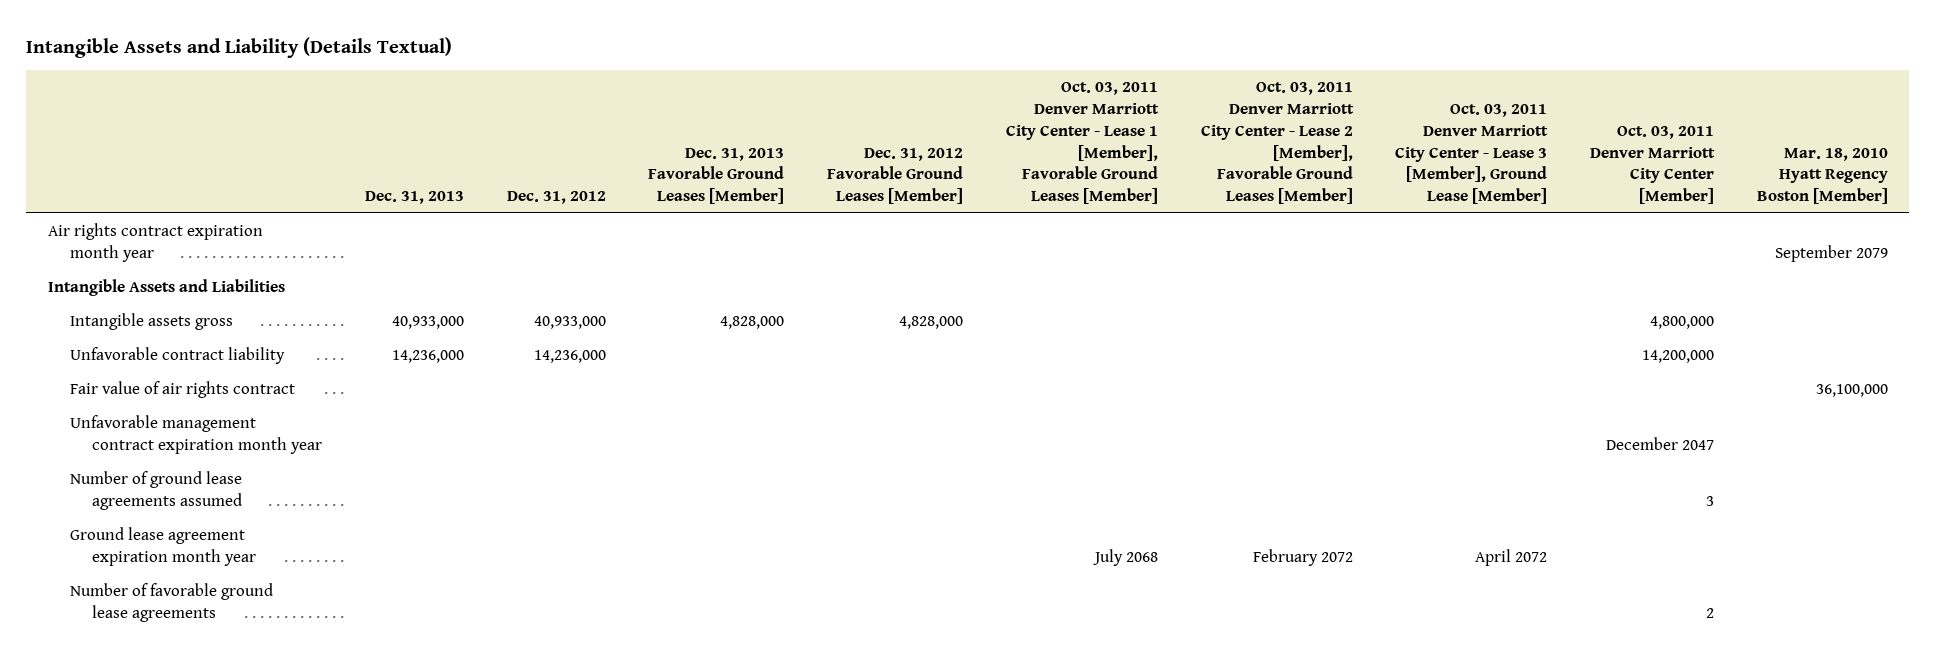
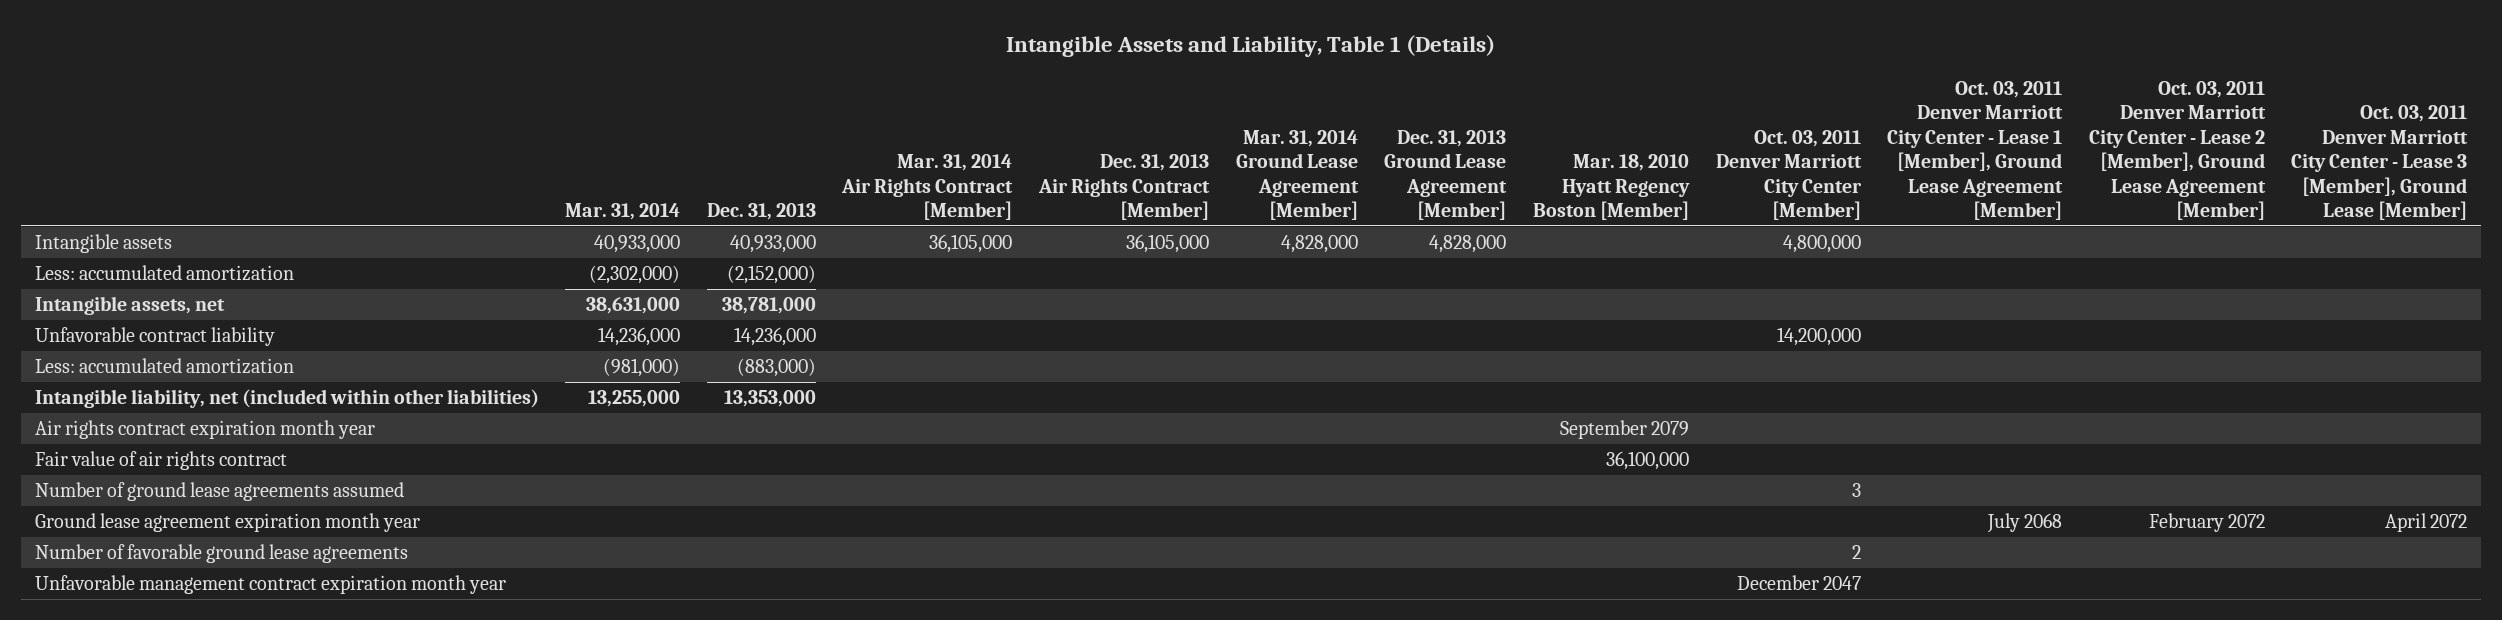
- Intangible Assets and Liability (Details Textual)
+ Intangible Assets and Liability, Table 1 (Details)
- | Dec. 31, 2013 | Dec. 31, 2012 | Dec. 31, 2013 Favorable Ground Leases [Member] | Dec. 31, 2012 Favorable Ground Leases [Member] | Oct. 03, 2011 Denver Marriott City Center - Lease 1 [Member], Favorable Ground Leases [Member] | Oct. 03, 2011 Denver Marriott City Center - Lease 2 [Member], Favorable Ground Leases [Member] | Oct. 03, 2011 Denver Marriott City Center - Lease 3 [Member], Ground Lease [Member] | Oct. 03, 2011 Denver Marriott City Center [Member] | Mar. 18, 2010 Hyatt Regency Boston [Member]
+ | Mar. 31, 2014 | Dec. 31, 2013 | Mar. 31, 2014 Air Rights Contract [Member] | Dec. 31, 2013 Air Rights Contract [Member] | Mar. 31, 2014 Ground Lease Agreement [Member] | Dec. 31, 2013 Ground Lease Agreement [Member] | Mar. 18, 2010 Hyatt Regency Boston [Member] | Oct. 03, 2011 Denver Marriott City Center [Member] | Oct. 03, 2011 Denver Marriott City Center - Lease 1 [Member], Ground Lease Agreement [Member] | Oct. 03, 2011 Denver Marriott City Center - Lease 2 [Member], Ground Lease Agreement [Member] | Oct. 03, 2011 Denver Marriott City Center - Lease 3 [Member], Ground Lease [Member]
- Intangible Assets and Liabilities
- Intangible assets gross | 40,933,000 | 40,933,000 | 4,828,000 | 4,828,000 | | | | 4,800,000 |
+ Intangible assets | 40,933,000 | 40,933,000 | 36,105,000 | 36,105,000 | 4,828,000 | 4,828,000 | | 4,800,000 | | |
+ Less: accumulated amortization | (2,302,000) | (2,152,000) | | | | | | | | |
+ Intangible assets, net | 38,631,000 | 38,781,000 | | | | | | | | |
+ Less: accumulated amortization | (981,000) | (883,000) | | | | | | | | |
+ Intangible liability, net (included within other liabilities) | 13,255,000 | 13,353,000 | | | | | | | | |
moved down: Air rights contract expiration month year | | | | | | | September 2079 | | | |
moved down: Unfavorable management contract expiration month year | | | | | | | | December 2047 | | |

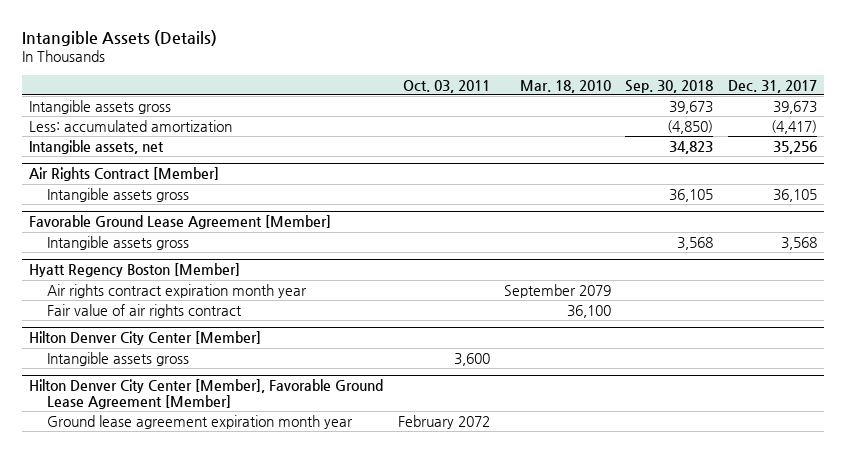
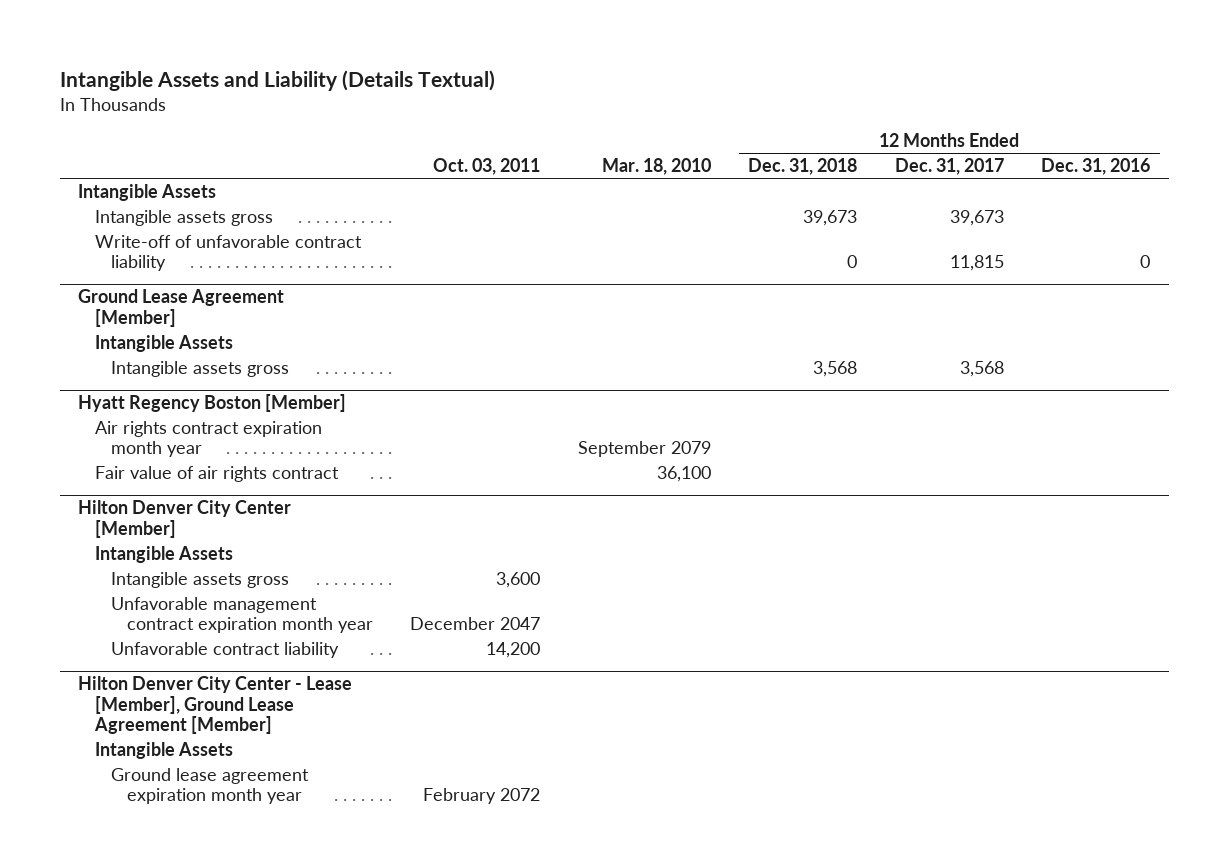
- Intangible Assets (Details)
+ Intangible Assets and Liability (Details Textual)
- | Oct. 03, 2011 | Mar. 18, 2010 | Sep. 30, 2018 | Dec. 31, 2017
+ | Oct. 03, 2011 | Mar. 18, 2010 | 12 Months Ended Dec. 31, 2018 | 12 Months Ended Dec. 31, 2017 | 12 Months Ended Dec. 31, 2016
+ Intangible Assets
- Less: accumulated amortization | | | (4,850) | (4,417)
- Intangible assets, net | | | 34,823 | 35,256
- Air Rights Contract [Member]
- Intangible assets gross | | | 36,105 | 36,105
- Favorable Ground Lease Agreement [Member]
+ Write-off of unfavorable contract liability | | | 0 | 11,815 | 0
+ Ground Lease Agreement [Member]
+ Intangible Assets
@ Hilton Denver City Center [Member]
+ Intangible Assets
- Hilton Denver City Center [Member], Favorable Ground Lease Agreement [Member]
@ Hilton Denver City Center [Member]
+ Unfavorable management contract expiration month year | December 2047 | | | |
+ Unfavorable contract liability | 14,200 | | | |
+ Hilton Denver City Center - Lease [Member], Ground Lease Agreement [Member]
+ Intangible Assets

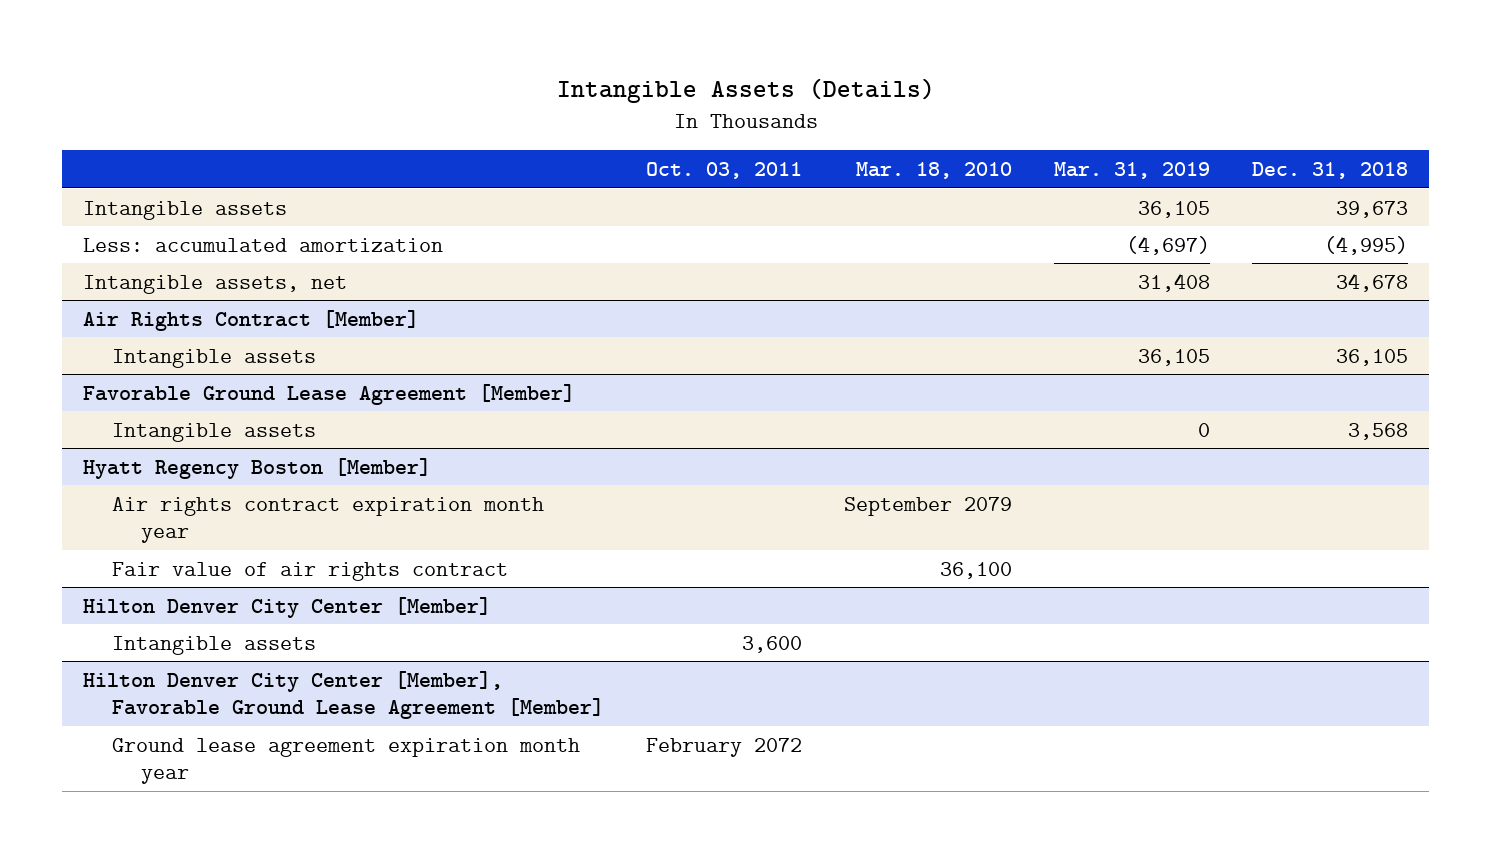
- Intangible Assets and Liability (Details Textual)
+ Intangible Assets (Details)
- | Oct. 03, 2011 | Mar. 18, 2010 | 12 Months Ended Dec. 31, 2018 | 12 Months Ended Dec. 31, 2017 | 12 Months Ended Dec. 31, 2016
+ | Oct. 03, 2011 | Mar. 18, 2010 | Mar. 31, 2019 | Dec. 31, 2018
- Intangible Assets
- Intangible assets gross | | | 39,673 | 39,673 |
- Write-off of unfavorable contract liability | | | 0 | 11,815 | 0
- Ground Lease Agreement [Member]
- Intangible Assets
- Intangible assets gross | | | 3,568 | 3,568 |
+ Intangible assets | | | 36,105 | 39,673
+ Less: accumulated amortization | | | (4,697) | (4,995)
+ Intangible assets, net | | | 31,408 | 34,678
+ Air Rights Contract [Member]
+ Intangible assets | | | 36,105 | 36,105
+ Favorable Ground Lease Agreement [Member]
+ Intangible assets | | | 0 | 3,568
@ Hilton Denver City Center [Member]
- Intangible Assets
- Intangible assets gross | 3,600 | | | |
- Unfavorable management contract expiration month year | December 2047 | | | |
- Unfavorable contract liability | 14,200 | | | |
- Hilton Denver City Center - Lease [Member], Ground Lease Agreement [Member]
- Intangible Assets
@ Hilton Denver City Center [Member]
+ Intangible assets | 3,600 | | |
+ Hilton Denver City Center [Member], Favorable Ground Lease Agreement [Member]

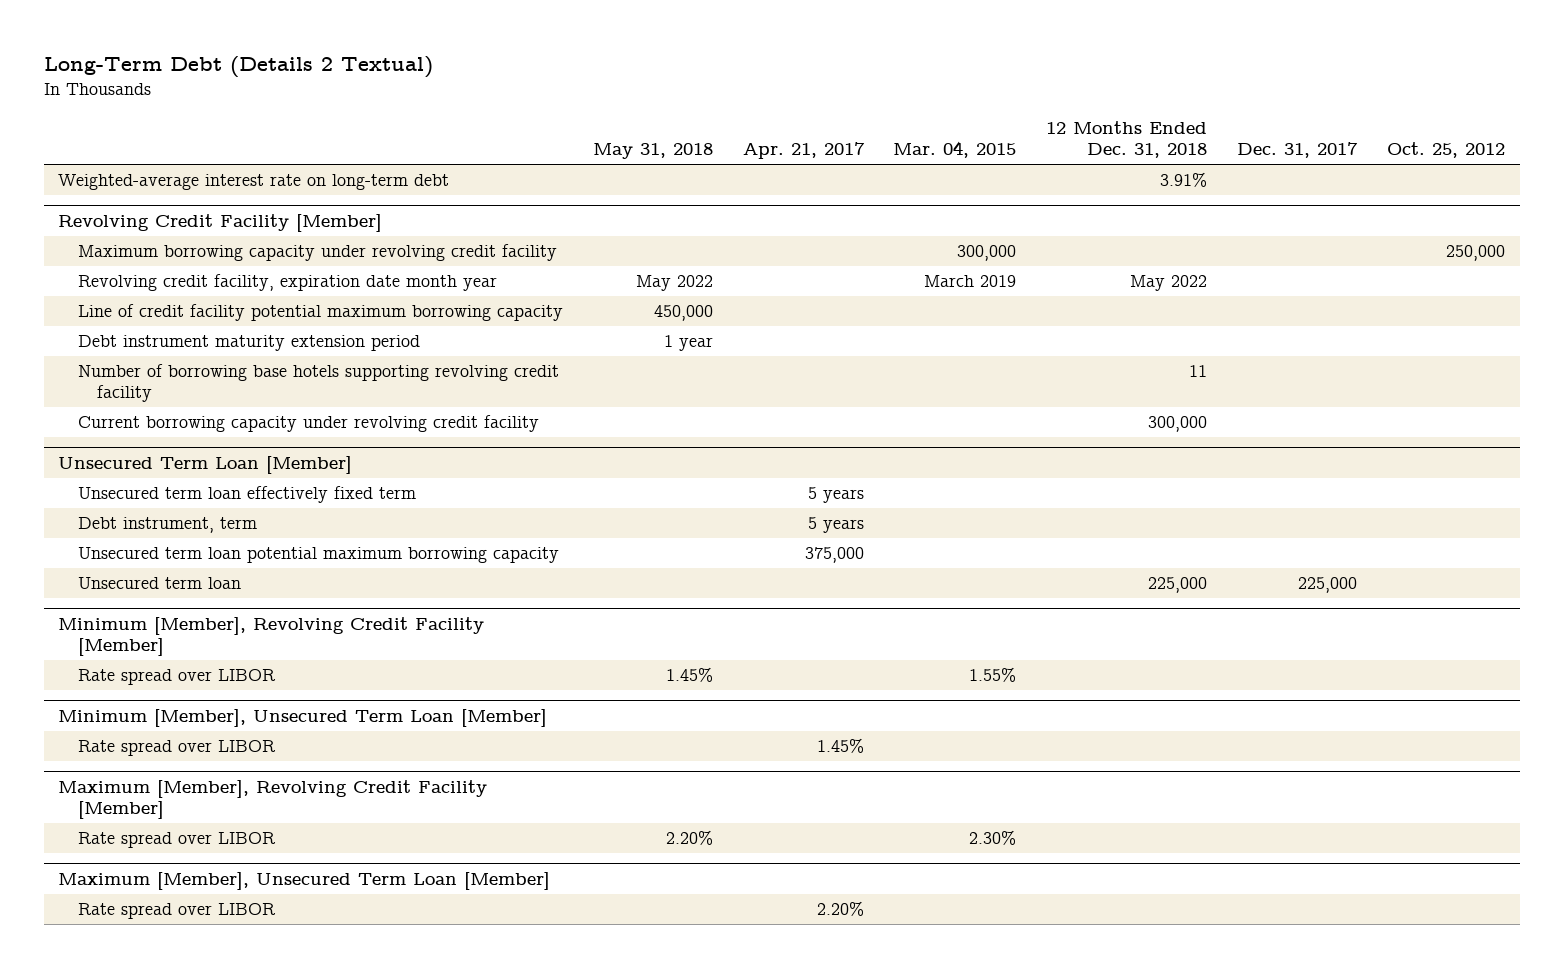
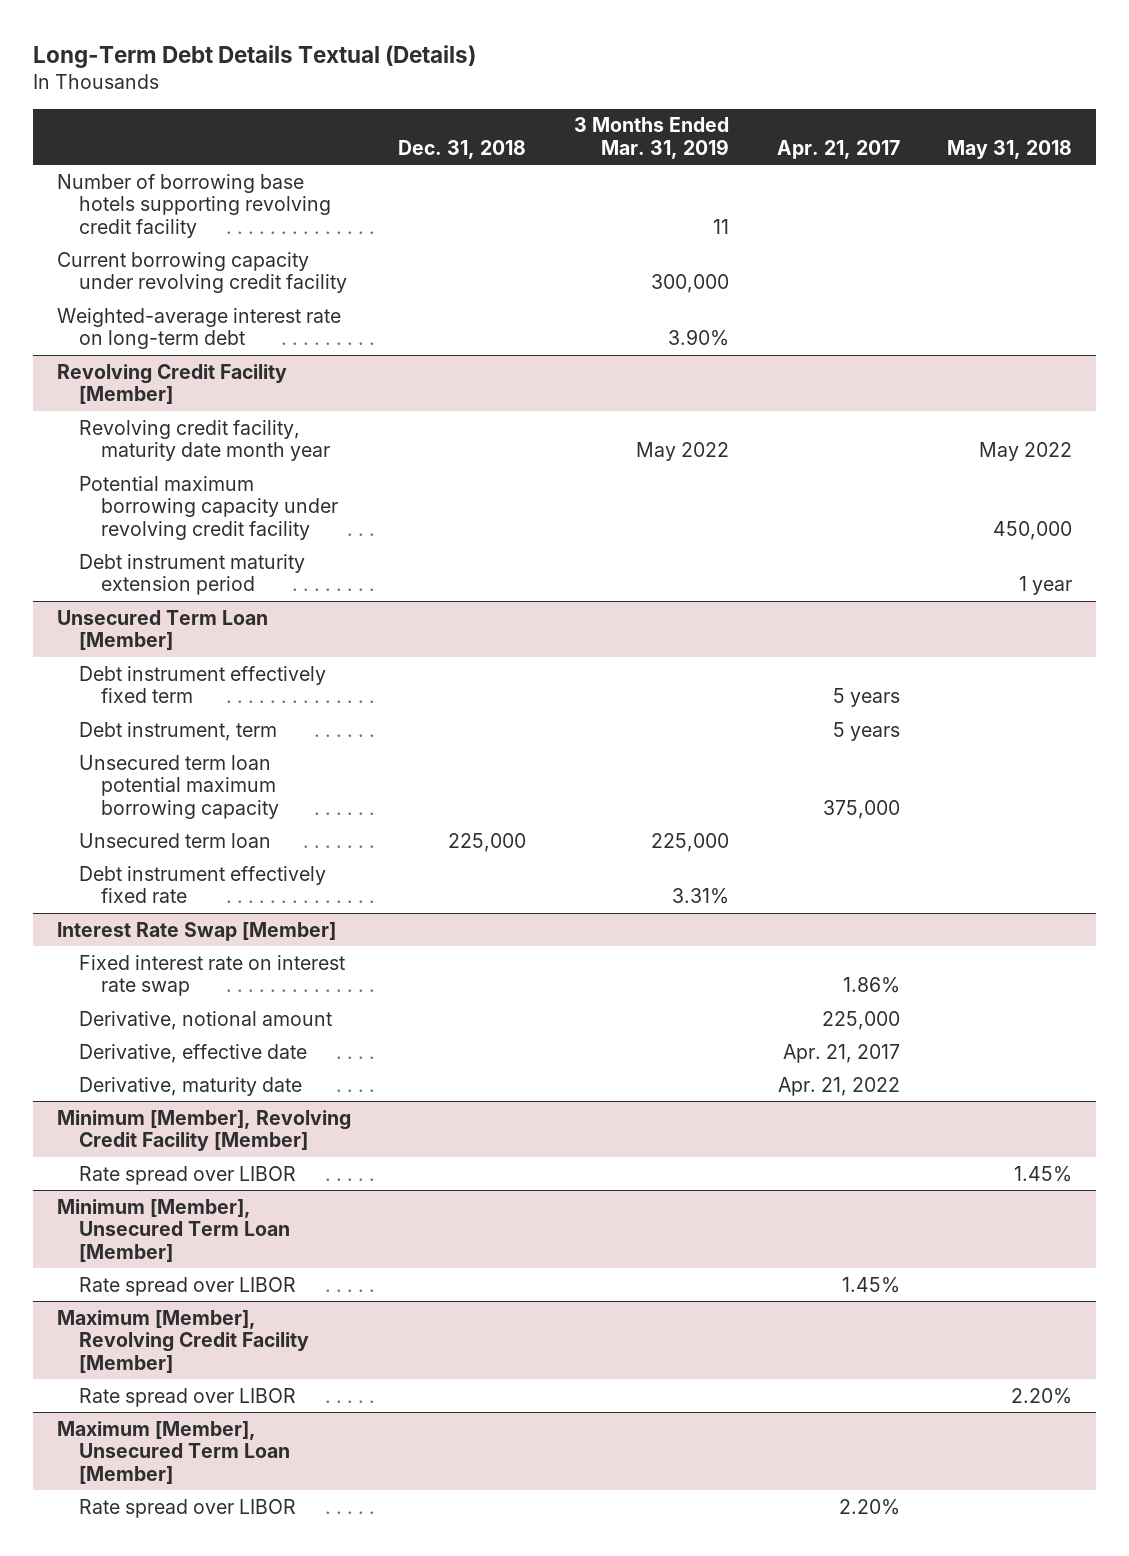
- Long-Term Debt (Details 2 Textual)
+ Long-Term Debt Details Textual (Details)
- | May 31, 2018 | Apr. 21, 2017 | Mar. 04, 2015 | 12 Months Ended Dec. 31, 2018 | Dec. 31, 2017 | Oct. 25, 2012
+ | Dec. 31, 2018 | 3 Months Ended Mar. 31, 2019 | Apr. 21, 2017 | May 31, 2018
+ Number of borrowing base hotels supporting revolving credit facility | | 11 | |
+ Current borrowing capacity under revolving credit facility | | 300,000 | |
@ Revolving Credit Facility [Member]
- Maximum borrowing capacity under revolving credit facility | | | 300,000 | | | 250,000
- Revolving credit facility, expiration date month year | May 2022 | | March 2019 | May 2022 | |
- Line of credit facility potential maximum borrowing capacity | 450,000 | | | | |
+ Revolving credit facility, maturity date month year | | May 2022 | | May 2022
+ Potential maximum borrowing capacity under revolving credit facility | | | | 450,000
- Number of borrowing base hotels supporting revolving credit facility | | | | 11 | |
- Current borrowing capacity under revolving credit facility | | | | 300,000 | |
@ Unsecured Term Loan [Member]
- Unsecured term loan effectively fixed term | | 5 years | | | |
+ Debt instrument effectively fixed term | | | 5 years |
+ Debt instrument effectively fixed rate | | 3.31% | |
+ Interest Rate Swap [Member]
+ Fixed interest rate on interest rate swap | | | 1.86% |
+ Derivative, notional amount | | | 225,000 |
+ Derivative, effective date | | | Apr. 21, 2017 |
+ Derivative, maturity date | | | Apr. 21, 2022 |

